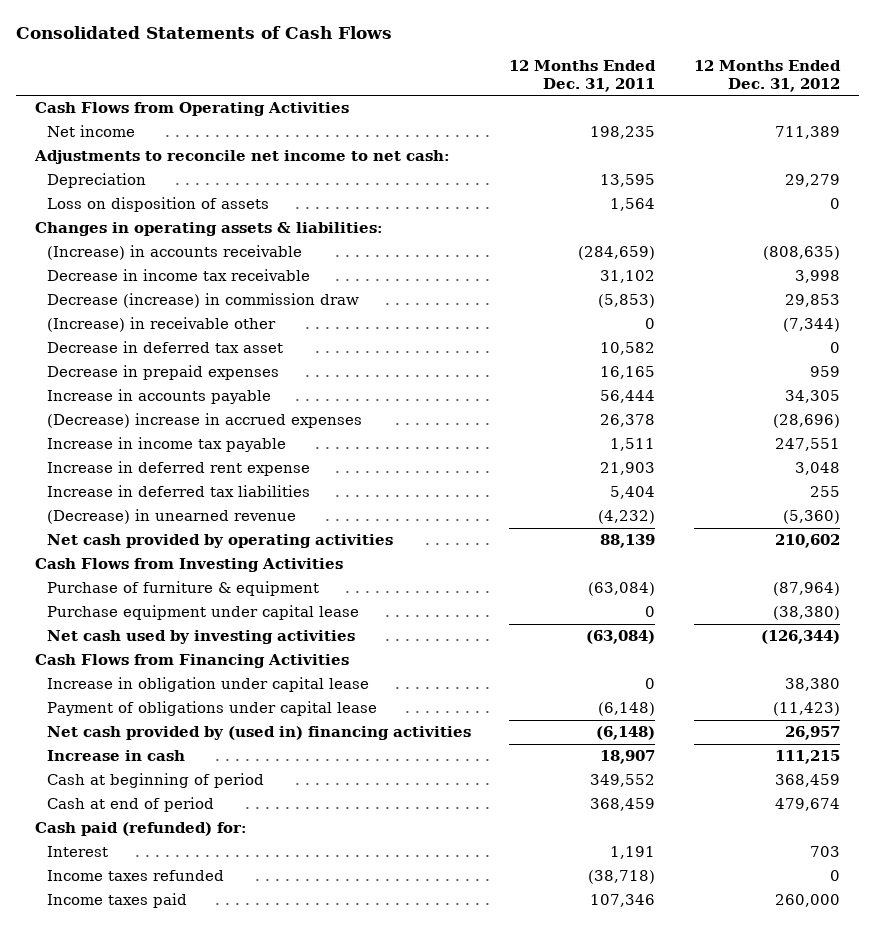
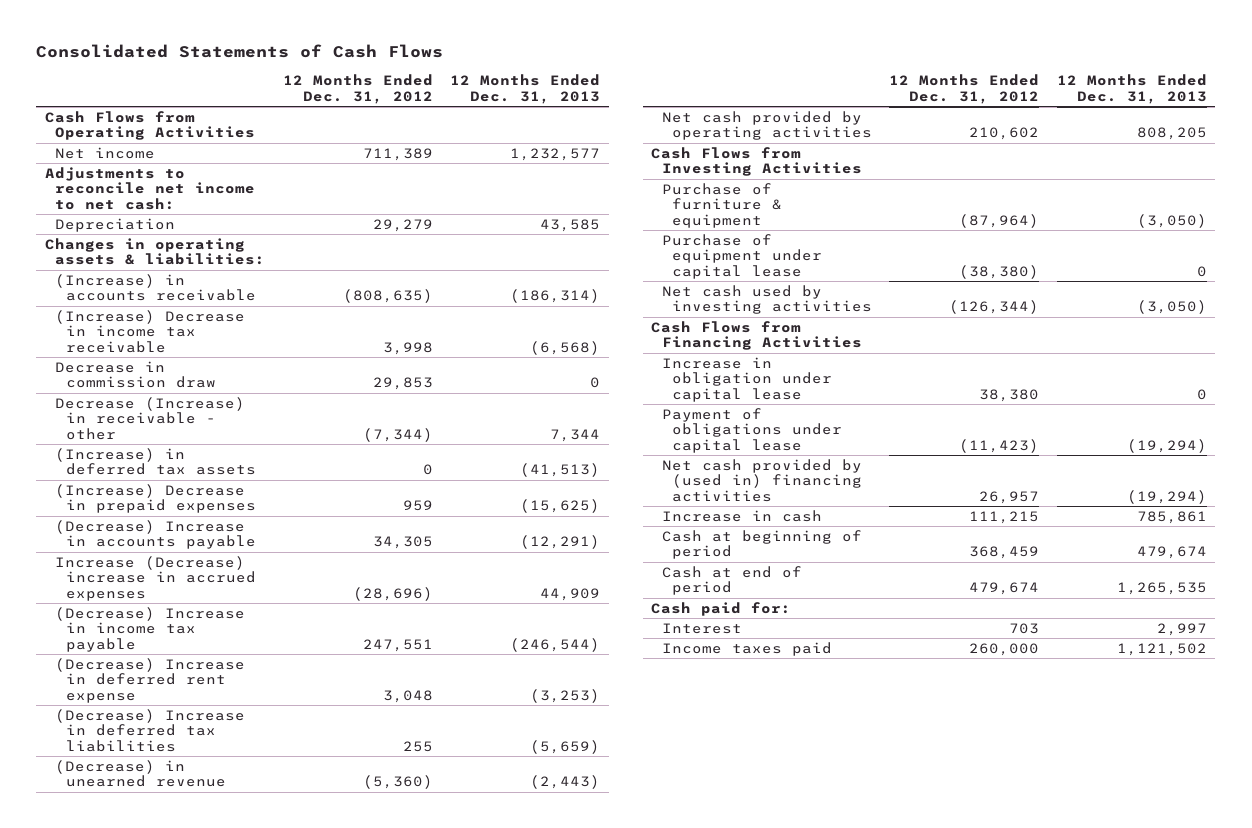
- | 12 Months Ended Dec. 31, 2011 | 12 Months Ended Dec. 31, 2012
+ | 12 Months Ended Dec. 31, 2012 | 12 Months Ended Dec. 31, 2013
- Loss on disposition of assets | 1,564 | 0
- Decrease in income tax receivable | 31,102 | 3,998
- Decrease (increase) in commission draw | (5,853) | 29,853
- (Increase) in receivable other | 0 | (7,344)
- Decrease in deferred tax asset | 10,582 | 0
- Decrease in prepaid expenses | 16,165 | 959
- Increase in accounts payable | 56,444 | 34,305
- (Decrease) increase in accrued expenses | 26,378 | (28,696)
- Increase in income tax payable | 1,511 | 247,551
- Increase in deferred rent expense | 21,903 | 3,048
- Increase in deferred tax liabilities | 5,404 | 255
+ (Increase) Decrease in income tax receivable | 3,998 | (6,568)
+ Decrease in commission draw | 29,853 | 0
+ Decrease (Increase) in receivable - other | (7,344) | 7,344
+ (Increase) in deferred tax assets | 0 | (41,513)
+ (Increase) Decrease in prepaid expenses | 959 | (15,625)
+ (Decrease) Increase in accounts payable | 34,305 | (12,291)
+ Increase (Decrease) increase in accrued expenses | (28,696) | 44,909
+ (Decrease) Increase in income tax payable | 247,551 | (246,544)
+ (Decrease) Increase in deferred rent expense | 3,048 | (3,253)
+ (Decrease) Increase in deferred tax liabilities | 255 | (5,659)
- Purchase equipment under capital lease | 0 | (38,380)
+ Purchase of equipment under capital lease | (38,380) | 0
- Cash paid (refunded) for:
+ Cash paid for:
- Income taxes refunded | (38,718) | 0

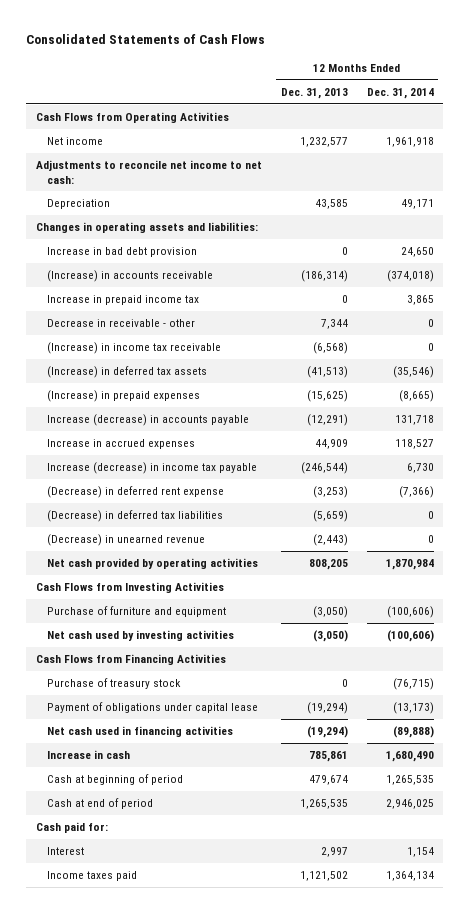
- | 12 Months Ended Dec. 31, 2012 | 12 Months Ended Dec. 31, 2013
+ | 12 Months Ended Dec. 31, 2013 | 12 Months Ended Dec. 31, 2014
- Changes in operating assets & liabilities:
+ Changes in operating assets and liabilities:
+ Increase in bad debt provision | 0 | 24,650
- (Increase) Decrease in income tax receivable | 3,998 | (6,568)
- Decrease in commission draw | 29,853 | 0
- Decrease (Increase) in receivable - other | (7,344) | 7,344
+ Increase in prepaid income tax | 0 | 3,865
+ Decrease in receivable - other | 7,344 | 0
+ (Increase) in income tax receivable | (6,568) | 0
- (Increase) Decrease in prepaid expenses | 959 | (15,625)
- (Decrease) Increase in accounts payable | 34,305 | (12,291)
- Increase (Decrease) increase in accrued expenses | (28,696) | 44,909
- (Decrease) Increase in income tax payable | 247,551 | (246,544)
- (Decrease) Increase in deferred rent expense | 3,048 | (3,253)
- (Decrease) Increase in deferred tax liabilities | 255 | (5,659)
+ (Increase) in prepaid expenses | (15,625) | (8,665)
+ Increase (decrease) in accounts payable | (12,291) | 131,718
+ Increase in accrued expenses | 44,909 | 118,527
+ Increase (decrease) in income tax payable | (246,544) | 6,730
+ (Decrease) in deferred rent expense | (3,253) | (7,366)
+ (Decrease) in deferred tax liabilities | (5,659) | 0
- Purchase of furniture & equipment | (87,964) | (3,050)
- Purchase of equipment under capital lease | (38,380) | 0
+ Purchase of furniture and equipment | (3,050) | (100,606)
- Increase in obligation under capital lease | 38,380 | 0
+ Purchase of treasury stock | 0 | (76,715)
- Net cash provided by (used in) financing activities | 26,957 | (19,294)
+ Net cash used in financing activities | (19,294) | (89,888)

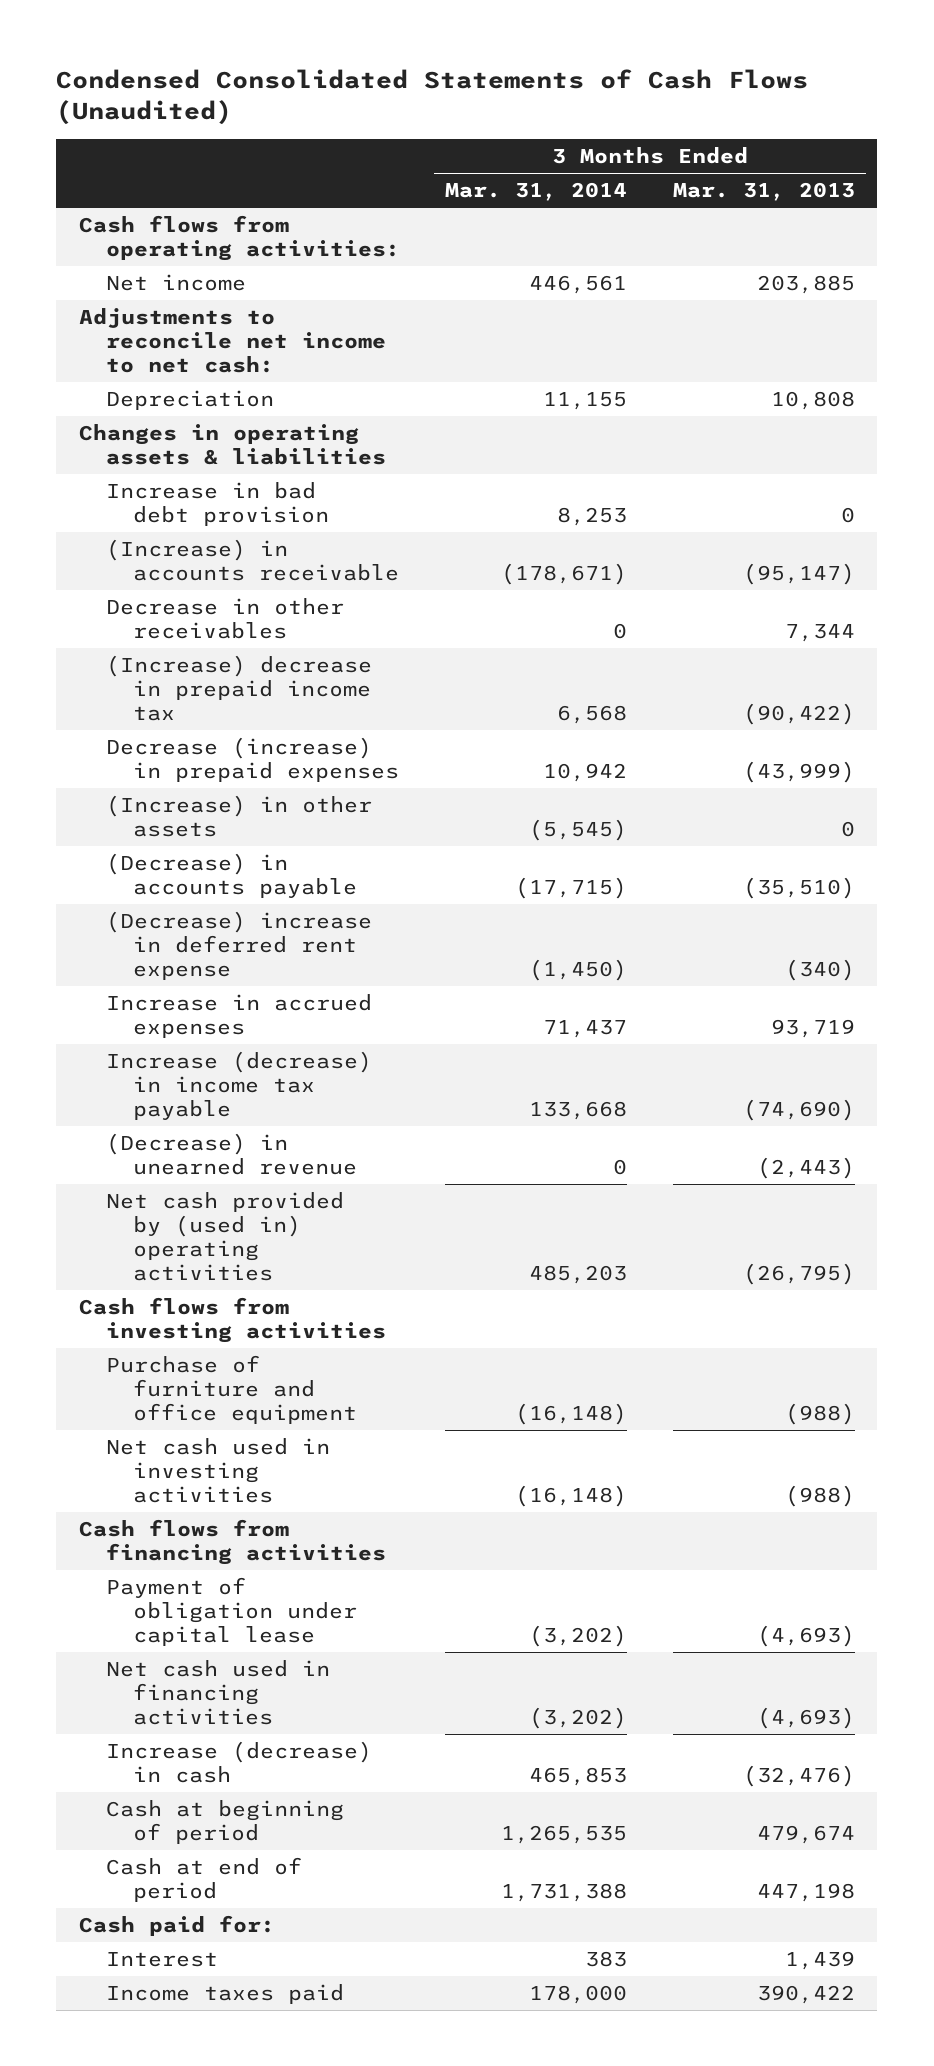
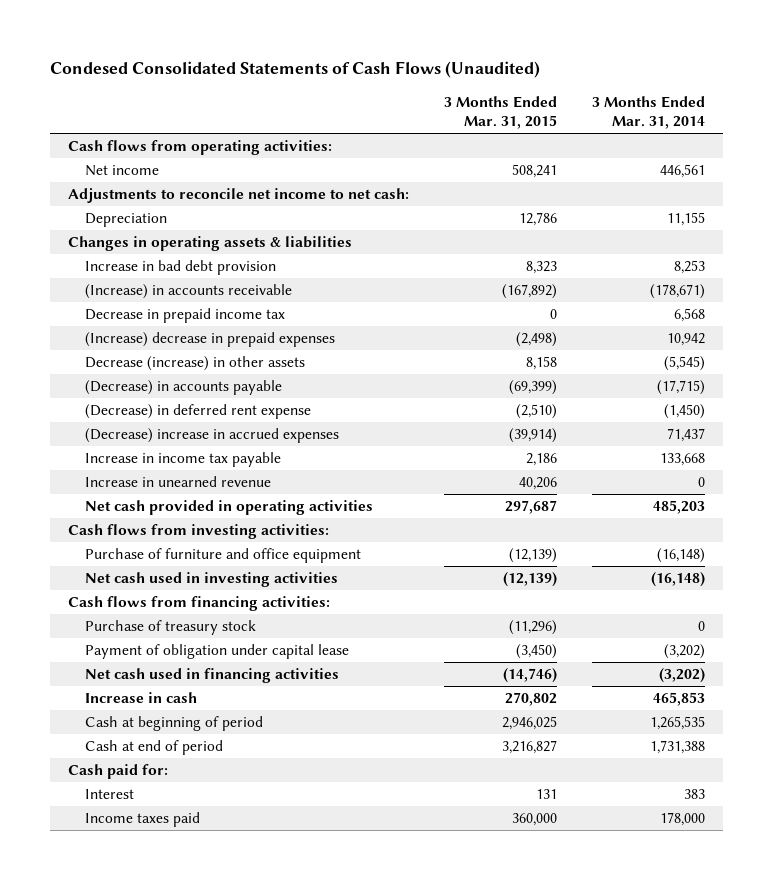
- Condensed Consolidated Statements of Cash Flows (Unaudited)
+ Condesed Consolidated Statements of Cash Flows (Unaudited)
- | 3 Months Ended Mar. 31, 2014 | 3 Months Ended Mar. 31, 2013
+ | 3 Months Ended Mar. 31, 2015 | 3 Months Ended Mar. 31, 2014
- Decrease in other receivables | 0 | 7,344
- (Increase) decrease in prepaid income tax | 6,568 | (90,422)
- Decrease (increase) in prepaid expenses | 10,942 | (43,999)
- (Increase) in other assets | (5,545) | 0
+ Decrease in prepaid income tax | 0 | 6,568
+ (Increase) decrease in prepaid expenses | (2,498) | 10,942
+ Decrease (increase) in other assets | 8,158 | (5,545)
- (Decrease) increase in deferred rent expense | (1,450) | (340)
- Increase in accrued expenses | 71,437 | 93,719
- Increase (decrease) in income tax payable | 133,668 | (74,690)
- (Decrease) in unearned revenue | 0 | (2,443)
- Net cash provided by (used in) operating activities | 485,203 | (26,795)
- Cash flows from investing activities
+ (Decrease) in deferred rent expense | (2,510) | (1,450)
+ (Decrease) increase in accrued expenses | (39,914) | 71,437
+ Increase in income tax payable | 2,186 | 133,668
+ Increase in unearned revenue | 40,206 | 0
+ Net cash provided in operating activities | 297,687 | 485,203
+ Cash flows from investing activities:
- Cash flows from financing activities
+ Cash flows from financing activities:
+ Purchase of treasury stock | (11,296) | 0
- Increase (decrease) in cash | 465,853 | (32,476)
+ Increase in cash | 270,802 | 465,853

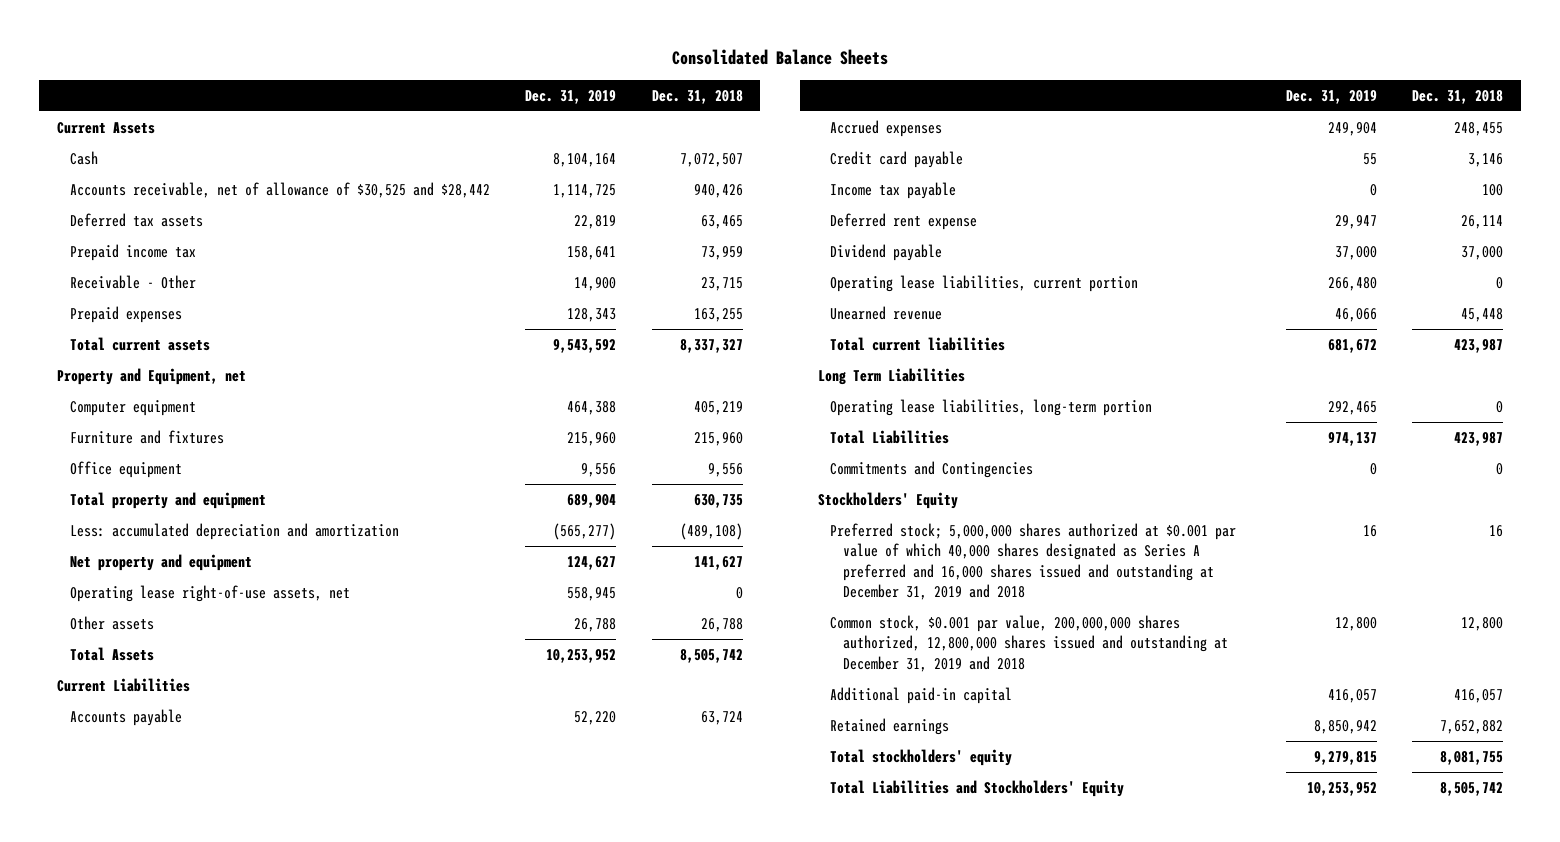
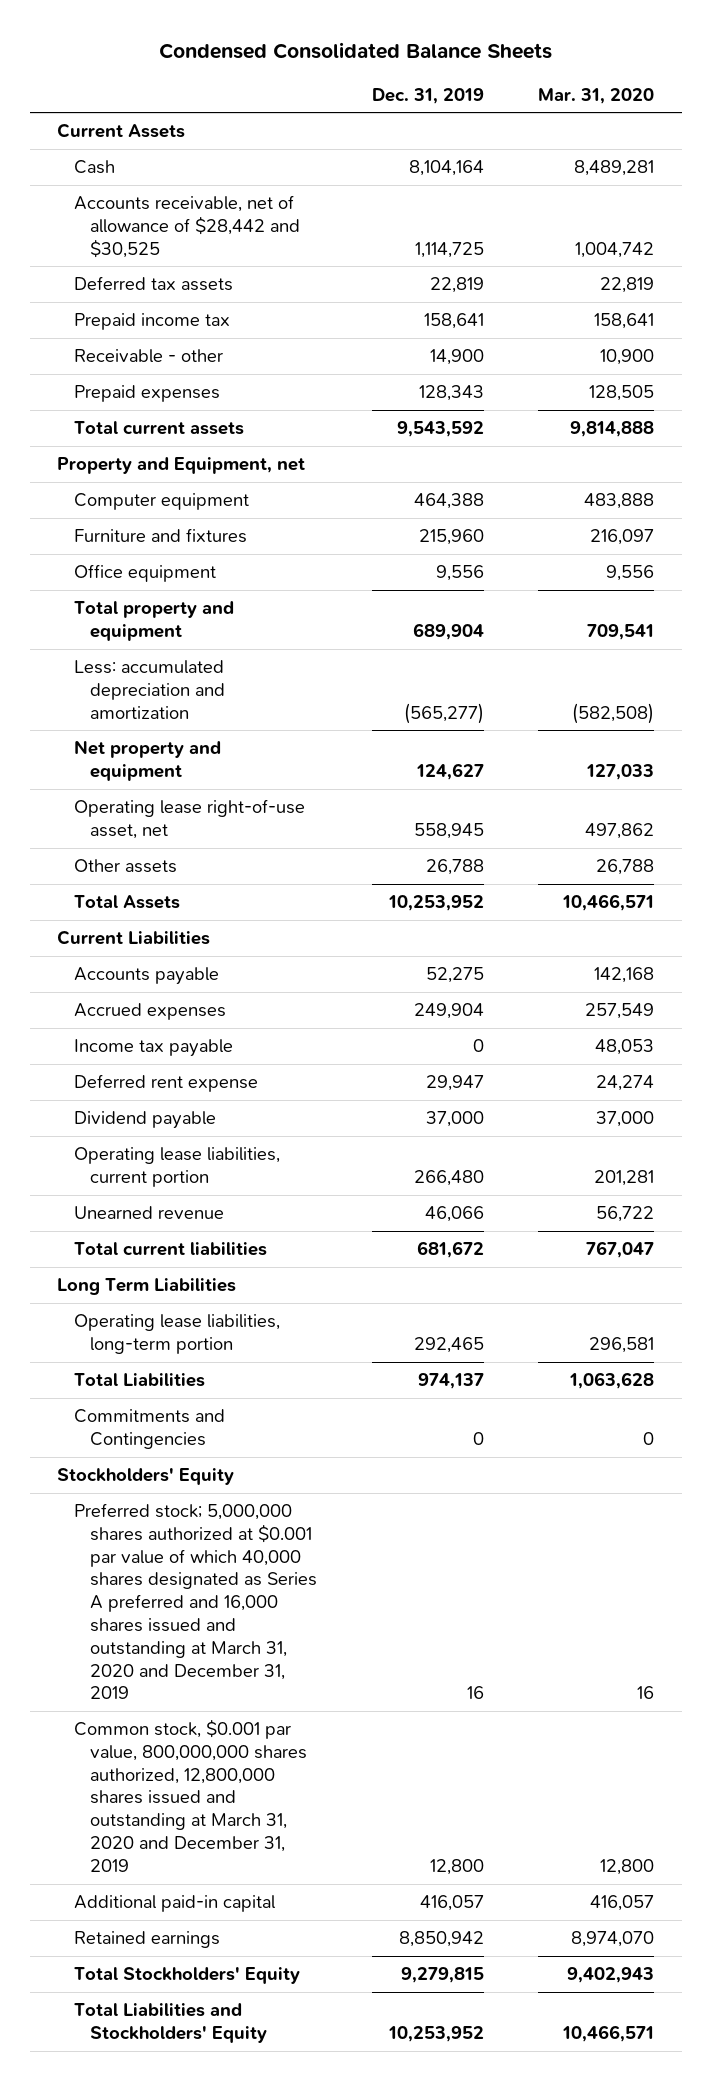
- Consolidated Balance Sheets
+ Condensed Consolidated Balance Sheets
- | Dec. 31, 2019 | Dec. 31, 2018
+ | Dec. 31, 2019 | Mar. 31, 2020
- Accounts receivable, net of allowance of $30,525 and $28,442 | 1,114,725 | 940,426
+ Accounts receivable, net of allowance of $28,442 and $30,525 | 1,114,725 | 1,004,742
- Receivable - Other | 14,900 | 23,715
+ Receivable - other | 14,900 | 10,900
- Operating lease right-of-use assets, net | 558,945 | 0
+ Operating lease right-of-use asset, net | 558,945 | 497,862
- Accounts payable | 52,220 | 63,724
+ Accounts payable | 52,275 | 142,168
- Credit card payable | 55 | 3,146
- Preferred stock; 5,000,000 shares authorized at $0.001 par value of which 40,000 shares designated as Series A preferred and 16,000 shares issued and outstanding at December 31, 2019 and 2018 | 16 | 16
- Common stock, $0.001 par value, 200,000,000 shares authorized, 12,800,000 shares issued and outstanding at December 31, 2019 and 2018 | 12,800 | 12,800
+ Preferred stock; 5,000,000 shares authorized at $0.001 par value of which 40,000 shares designated as Series A preferred and 16,000 shares issued and outstanding at March 31, 2020 and December 31, 2019 | 16 | 16
+ Common stock, $0.001 par value, 800,000,000 shares authorized, 12,800,000 shares issued and outstanding at March 31, 2020 and December 31, 2019 | 12,800 | 12,800
- Total stockholders' equity | 9,279,815 | 8,081,755
+ Total Stockholders' Equity | 9,279,815 | 9,402,943

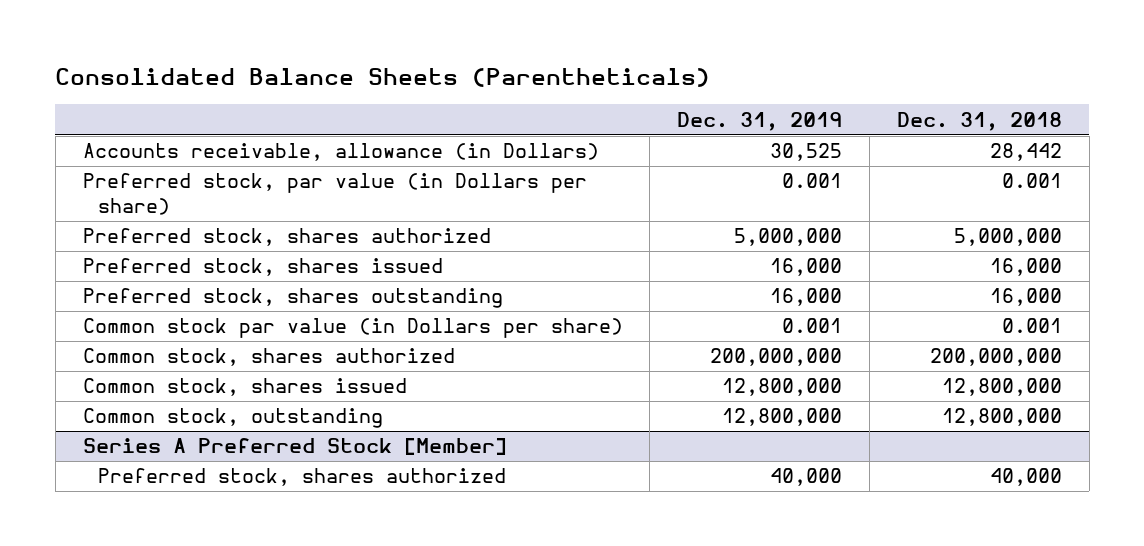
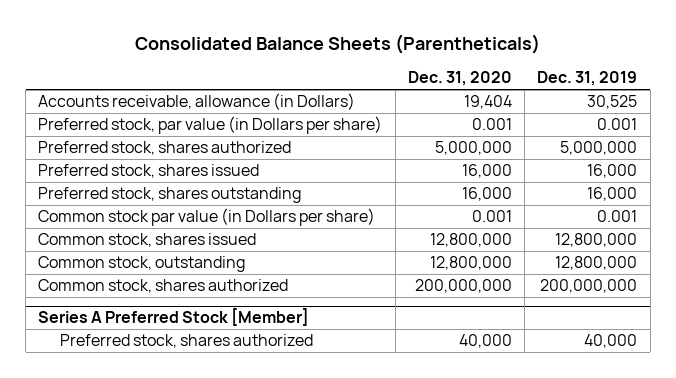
- | Dec. 31, 2019 | Dec. 31, 2018
+ | Dec. 31, 2020 | Dec. 31, 2019
moved down: Common stock, shares authorized | 200,000,000 | 200,000,000

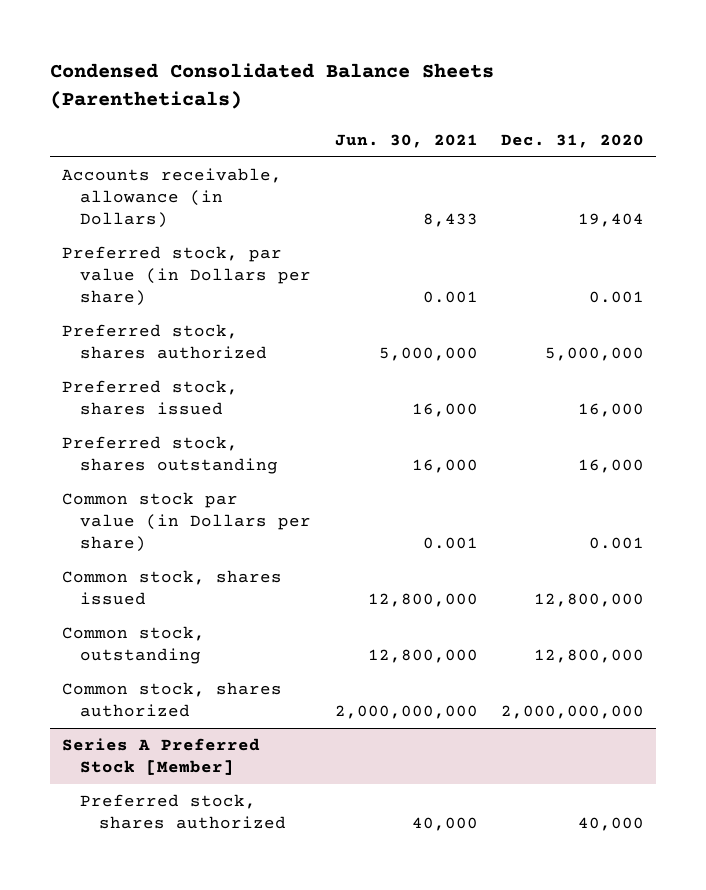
- Consolidated Balance Sheets (Parentheticals)
+ Condensed Consolidated Balance Sheets (Parentheticals)
- | Dec. 31, 2020 | Dec. 31, 2019
+ | Jun. 30, 2021 | Dec. 31, 2020
- Common stock, shares authorized | 200,000,000 | 200,000,000
+ Common stock, shares authorized | 2,000,000,000 | 2,000,000,000

